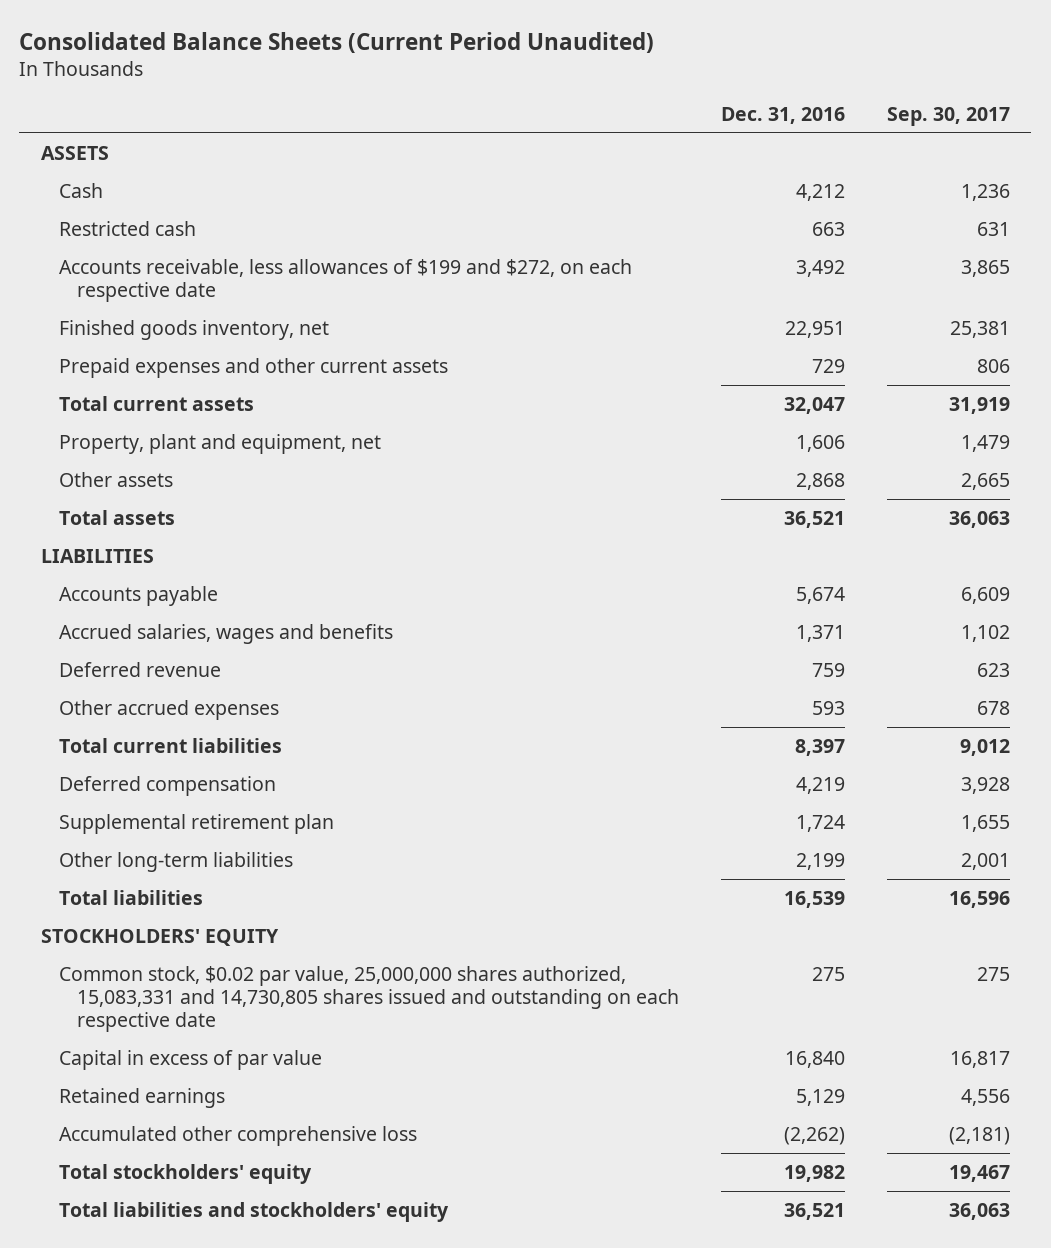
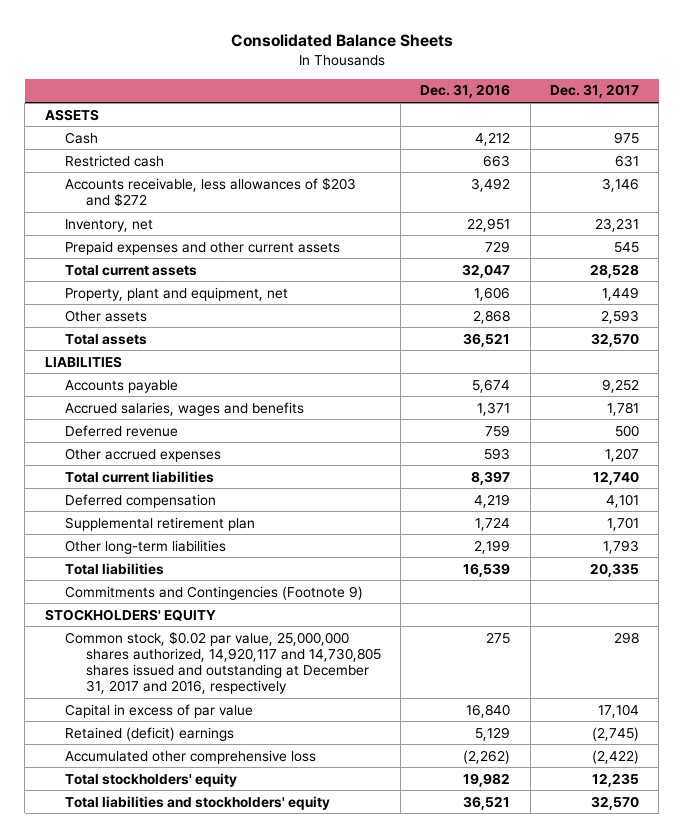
- Consolidated Balance Sheets (Current Period Unaudited)
+ Consolidated Balance Sheets
- | Dec. 31, 2016 | Sep. 30, 2017
+ | Dec. 31, 2016 | Dec. 31, 2017
- Accounts receivable, less allowances of $199 and $272, on each respective date | 3,492 | 3,865
- Finished goods inventory, net | 22,951 | 25,381
+ Accounts receivable, less allowances of $203 and $272 | 3,492 | 3,146
+ Inventory, net | 22,951 | 23,231
+ Commitments and Contingencies (Footnote 9)
- Common stock, $0.02 par value, 25,000,000 shares authorized, 15,083,331 and 14,730,805 shares issued and outstanding on each respective date | 275 | 275
+ Common stock, $0.02 par value, 25,000,000 shares authorized, 14,920,117 and 14,730,805 shares issued and outstanding at December 31, 2017 and 2016, respectively | 275 | 298
- Retained earnings | 5,129 | 4,556
+ Retained (deficit) earnings | 5,129 | (2,745)

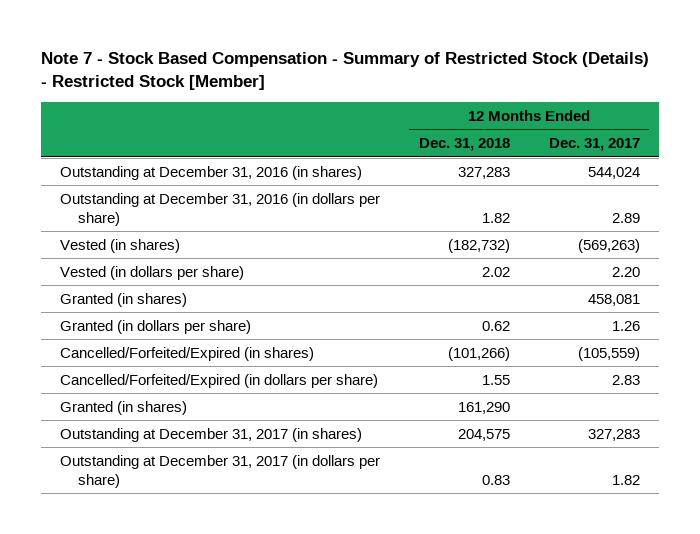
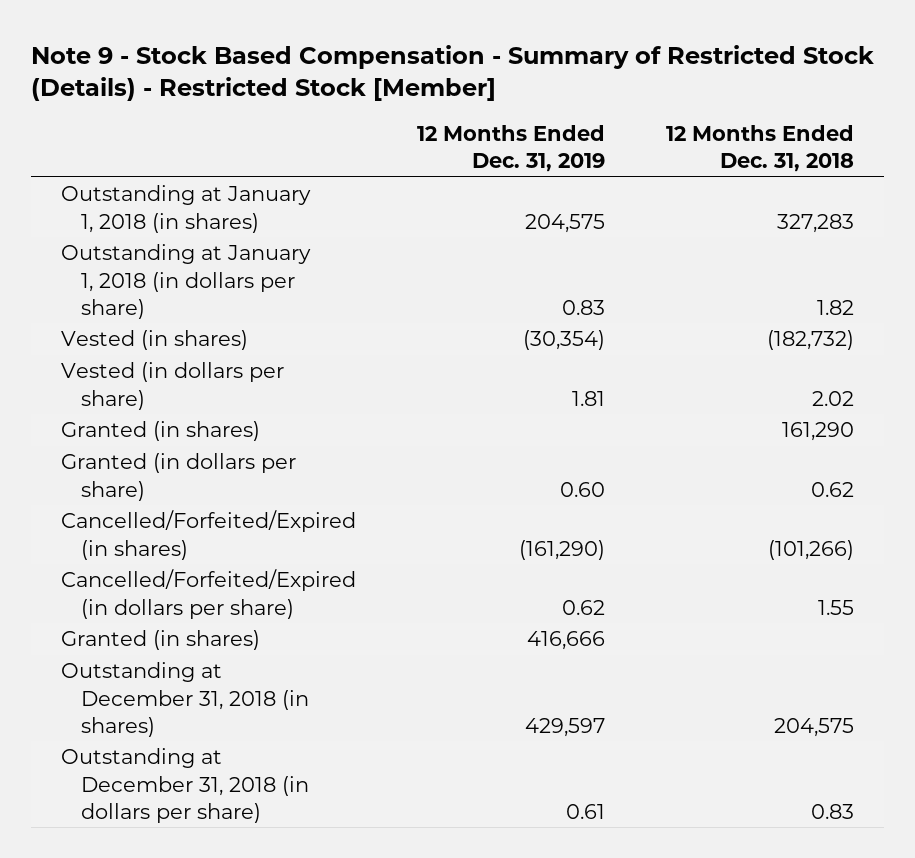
- Note 7 - Stock Based Compensation - Summary of Restricted Stock (Details) - Restricted Stock [Member]
+ Note 9 - Stock Based Compensation - Summary of Restricted Stock (Details) - Restricted Stock [Member]
- | 12 Months Ended Dec. 31, 2018 | 12 Months Ended Dec. 31, 2017
+ | 12 Months Ended Dec. 31, 2019 | 12 Months Ended Dec. 31, 2018
- Outstanding at December 31, 2016 (in shares) | 327,283 | 544,024
- Outstanding at December 31, 2016 (in dollars per share) | 1.82 | 2.89
+ Outstanding at January 1, 2018 (in shares) | 204,575 | 327,283
+ Outstanding at January 1, 2018 (in dollars per share) | 0.83 | 1.82
moved up: Granted (in shares) | | 161,290
- Outstanding at December 31, 2017 (in shares) | 204,575 | 327,283
- Outstanding at December 31, 2017 (in dollars per share) | 0.83 | 1.82
moved down: Granted (in shares) | 416,666 |
+ Outstanding at December 31, 2018 (in shares) | 429,597 | 204,575
+ Outstanding at December 31, 2018 (in dollars per share) | 0.61 | 0.83

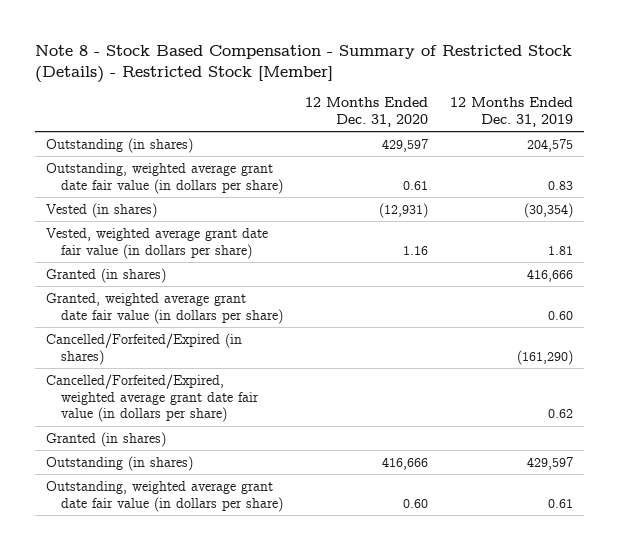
- Note 9 - Stock Based Compensation - Summary of Restricted Stock (Details) - Restricted Stock [Member]
+ Note 8 - Stock Based Compensation - Summary of Restricted Stock (Details) - Restricted Stock [Member]
- | 12 Months Ended Dec. 31, 2019 | 12 Months Ended Dec. 31, 2018
+ | 12 Months Ended Dec. 31, 2020 | 12 Months Ended Dec. 31, 2019
- Outstanding at January 1, 2018 (in shares) | 204,575 | 327,283
- Outstanding at January 1, 2018 (in dollars per share) | 0.83 | 1.82
+ Outstanding (in shares) | 429,597 | 204,575
+ Outstanding, weighted average grant date fair value (in dollars per share) | 0.61 | 0.83
- Vested (in dollars per share) | 1.81 | 2.02
- Granted (in dollars per share) | 0.60 | 0.62
- Cancelled/Forfeited/Expired (in dollars per share) | 0.62 | 1.55
+ Vested, weighted average grant date fair value (in dollars per share) | 1.16 | 1.81
- Outstanding at December 31, 2018 (in shares) | 429,597 | 204,575
- Outstanding at December 31, 2018 (in dollars per share) | 0.61 | 0.83
+ Granted, weighted average grant date fair value (in dollars per share) | | 0.60
moved down: Cancelled/Forfeited/Expired (in shares) | | (161,290)
+ Cancelled/Forfeited/Expired, weighted average grant date fair value (in dollars per share) | | 0.62
moved down: Granted (in shares)
+ Outstanding (in shares) | 416,666 | 429,597
+ Outstanding, weighted average grant date fair value (in dollars per share) | 0.60 | 0.61

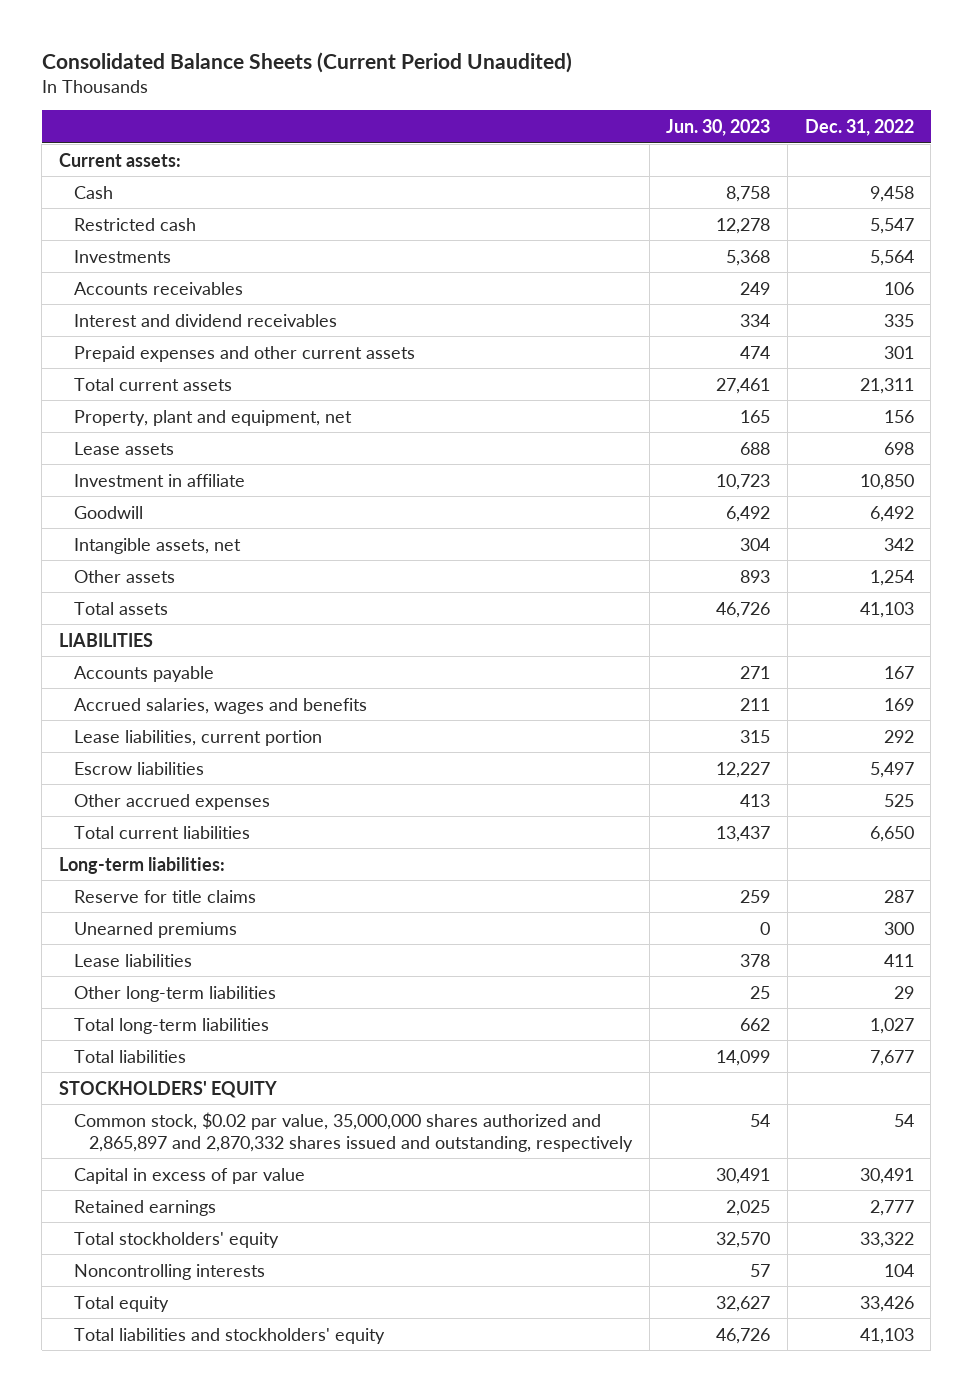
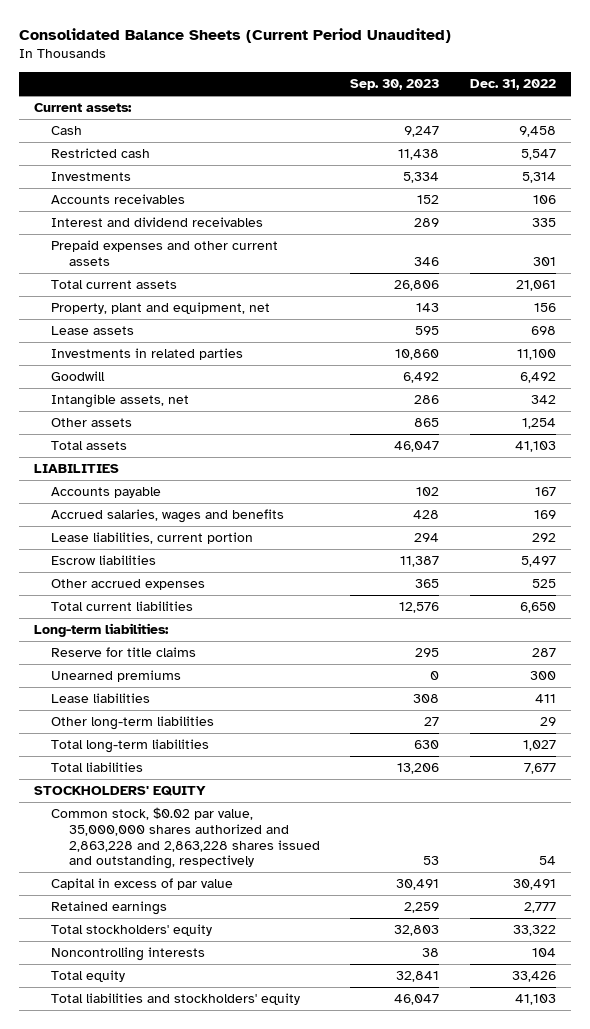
- | Jun. 30, 2023 | Dec. 31, 2022
+ | Sep. 30, 2023 | Dec. 31, 2022
- Investments | 5,368 | 5,564
+ Investments | 5,334 | 5,314
- Total current assets | 27,461 | 21,311
+ Total current assets | 26,806 | 21,061
- Investment in affiliate | 10,723 | 10,850
+ Investments in related parties | 10,860 | 11,100
- Common stock, $0.02 par value, 35,000,000 shares authorized and 2,865,897 and 2,870,332 shares issued and outstanding, respectively | 54 | 54
+ Common stock, $0.02 par value, 35,000,000 shares authorized and 2,863,228 and 2,863,228 shares issued and outstanding, respectively | 53 | 54

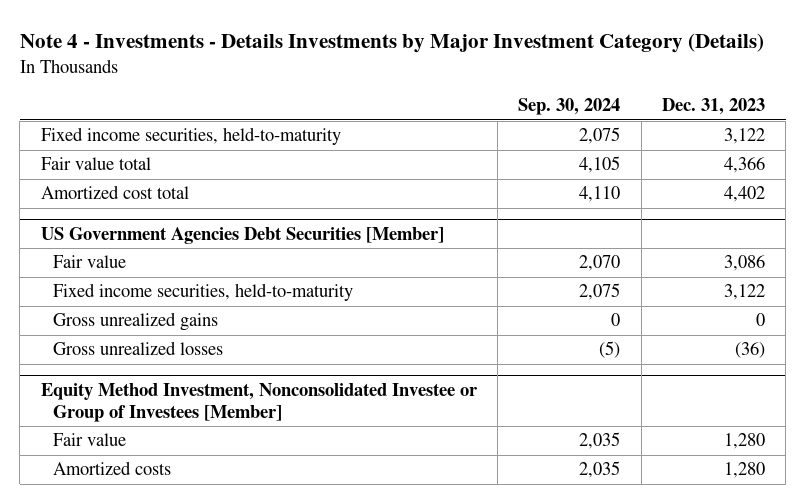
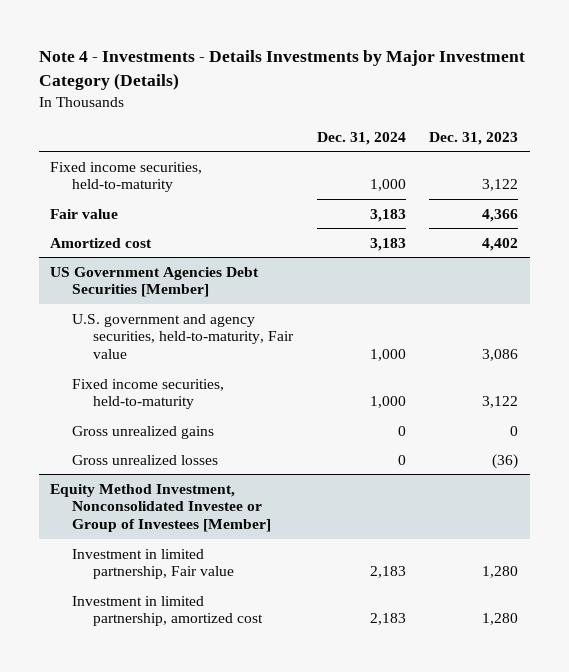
- | Sep. 30, 2024 | Dec. 31, 2023
+ | Dec. 31, 2024 | Dec. 31, 2023
- Fair value total | 4,105 | 4,366
- Amortized cost total | 4,110 | 4,402
+ Fair value | 3,183 | 4,366
+ Amortized cost | 3,183 | 4,402
@ US Government Agencies Debt Securities [Member]
- Fair value | 2,070 | 3,086
+ U.S. government and agency securities, held-to-maturity, Fair value | 1,000 | 3,086
@ Equity Method Investment, Nonconsolidated Investee or Group of Investees [Member]
- Fair value | 2,035 | 1,280
- Amortized costs | 2,035 | 1,280
+ Investment in limited partnership, Fair value | 2,183 | 1,280
+ Investment in limited partnership, amortized cost | 2,183 | 1,280

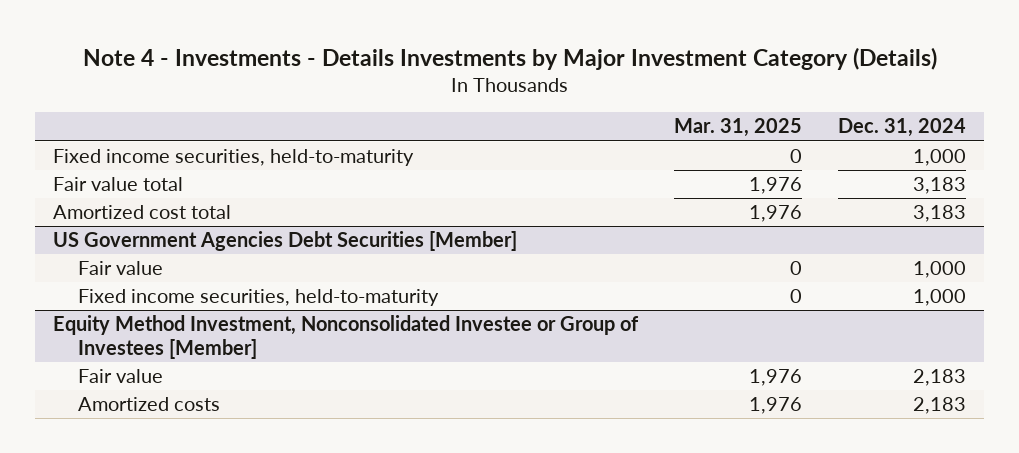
- | Dec. 31, 2024 | Dec. 31, 2023
+ | Mar. 31, 2025 | Dec. 31, 2024
- Fair value | 3,183 | 4,366
- Amortized cost | 3,183 | 4,402
+ Fair value total | 1,976 | 3,183
+ Amortized cost total | 1,976 | 3,183
@ US Government Agencies Debt Securities [Member]
- U.S. government and agency securities, held-to-maturity, Fair value | 1,000 | 3,086
+ Fair value | 0 | 1,000
- Gross unrealized gains | 0 | 0
- Gross unrealized losses | 0 | (36)
@ Equity Method Investment, Nonconsolidated Investee or Group of Investees [Member]
- Investment in limited partnership, Fair value | 2,183 | 1,280
- Investment in limited partnership, amortized cost | 2,183 | 1,280
+ Fair value | 1,976 | 2,183
+ Amortized costs | 1,976 | 2,183

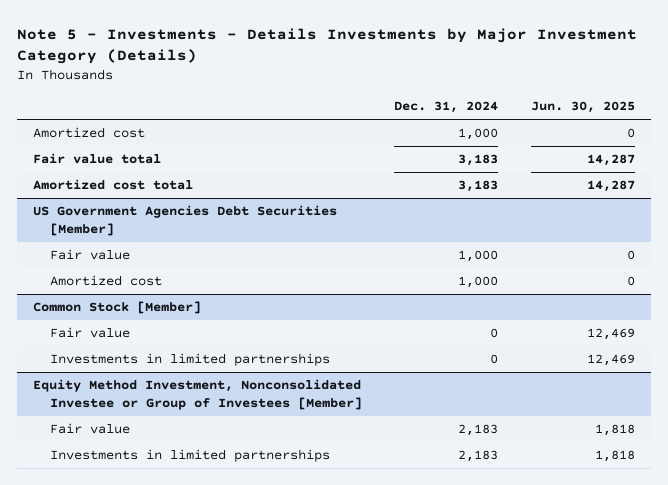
- Note 4 - Investments - Details Investments by Major Investment Category (Details)
+ Note 5 - Investments - Details Investments by Major Investment Category (Details)
- | Mar. 31, 2025 | Dec. 31, 2024
+ | Dec. 31, 2024 | Jun. 30, 2025
- Fixed income securities, held-to-maturity | 0 | 1,000
+ Amortized cost | 1,000 | 0
@ US Government Agencies Debt Securities [Member]
- Fixed income securities, held-to-maturity | 0 | 1,000
+ Amortized cost | 1,000 | 0
+ Common Stock [Member]
+ Fair value | 0 | 12,469
+ Investments in limited partnerships | 0 | 12,469
@ Equity Method Investment, Nonconsolidated Investee or Group of Investees [Member]
- Amortized costs | 1,976 | 2,183
+ Investments in limited partnerships | 2,183 | 1,818

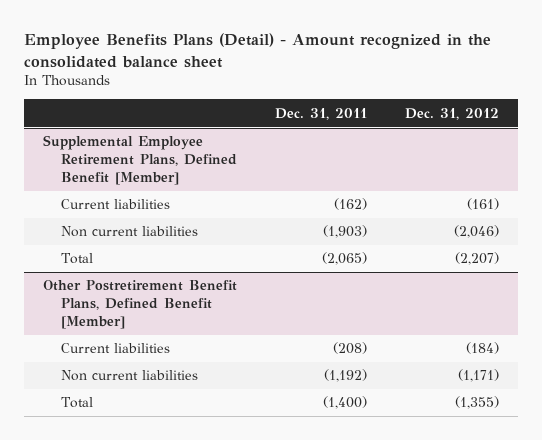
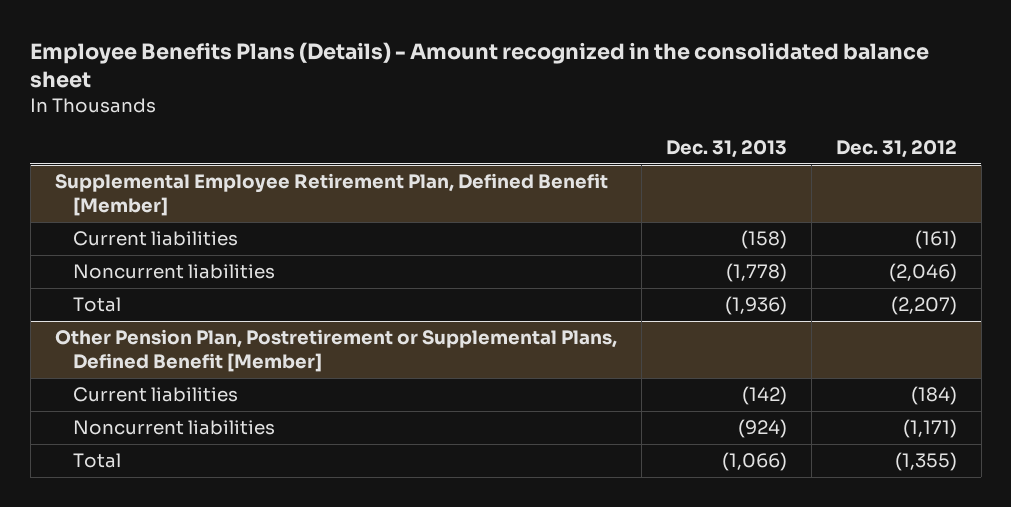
- Employee Benefits Plans (Detail) - Amount recognized in the consolidated balance sheet
+ Employee Benefits Plans (Details) - Amount recognized in the consolidated balance sheet
- | Dec. 31, 2011 | Dec. 31, 2012
+ | Dec. 31, 2013 | Dec. 31, 2012
- Supplemental Employee Retirement Plans, Defined Benefit [Member]
+ Supplemental Employee Retirement Plan, Defined Benefit [Member]
- Non current liabilities | (1,903) | (2,046)
+ Noncurrent liabilities | (1,778) | (2,046)
- Other Postretirement Benefit Plans, Defined Benefit [Member]
+ Other Pension Plan, Postretirement or Supplemental Plans, Defined Benefit [Member]
- Non current liabilities | (1,192) | (1,171)
+ Noncurrent liabilities | (924) | (1,171)

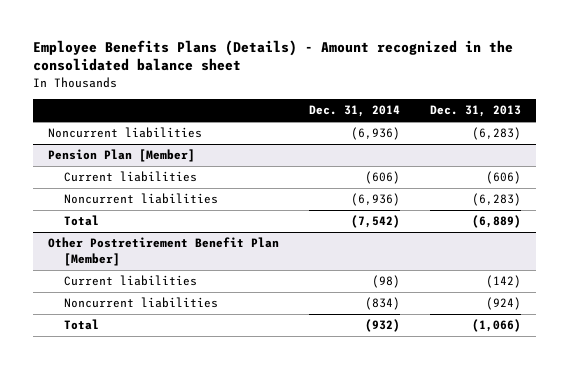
- | Dec. 31, 2013 | Dec. 31, 2012
+ | Dec. 31, 2014 | Dec. 31, 2013
- Supplemental Employee Retirement Plan, Defined Benefit [Member]
- Current liabilities | (158) | (161)
- Noncurrent liabilities | (1,778) | (2,046)
- Total | (1,936) | (2,207)
- Other Pension Plan, Postretirement or Supplemental Plans, Defined Benefit [Member]
+ Noncurrent liabilities | (6,936) | (6,283)
+ Pension Plan [Member]
+ Current liabilities | (606) | (606)
+ Noncurrent liabilities | (6,936) | (6,283)
+ Total | (7,542) | (6,889)
+ Other Postretirement Benefit Plan [Member]

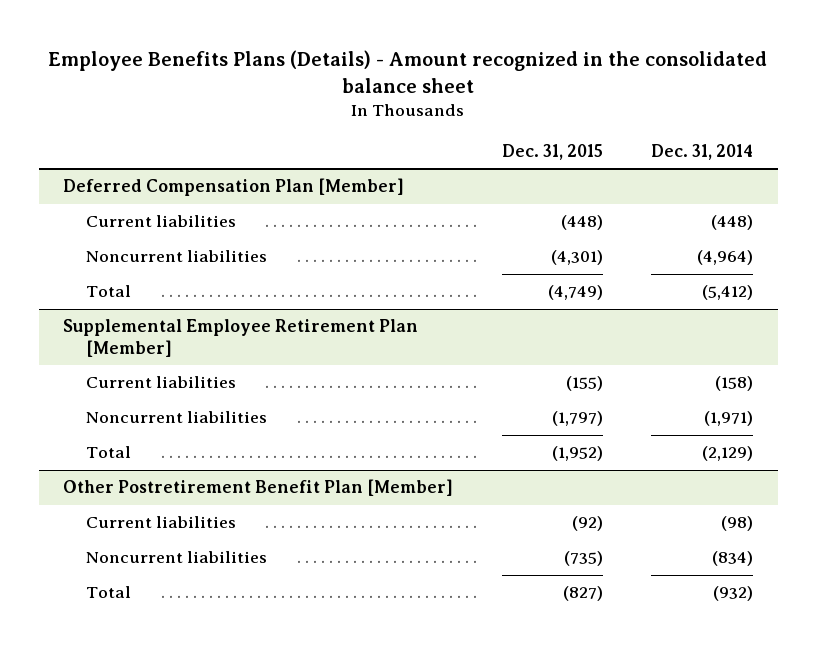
- | Dec. 31, 2014 | Dec. 31, 2013
+ | Dec. 31, 2015 | Dec. 31, 2014
- Noncurrent liabilities | (6,936) | (6,283)
- Pension Plan [Member]
- Current liabilities | (606) | (606)
- Noncurrent liabilities | (6,936) | (6,283)
- Total | (7,542) | (6,889)
+ Deferred Compensation Plan [Member]
+ Current liabilities | (448) | (448)
+ Noncurrent liabilities | (4,301) | (4,964)
+ Total | (4,749) | (5,412)
+ Supplemental Employee Retirement Plan [Member]
+ Current liabilities | (155) | (158)
+ Noncurrent liabilities | (1,797) | (1,971)
+ Total | (1,952) | (2,129)

